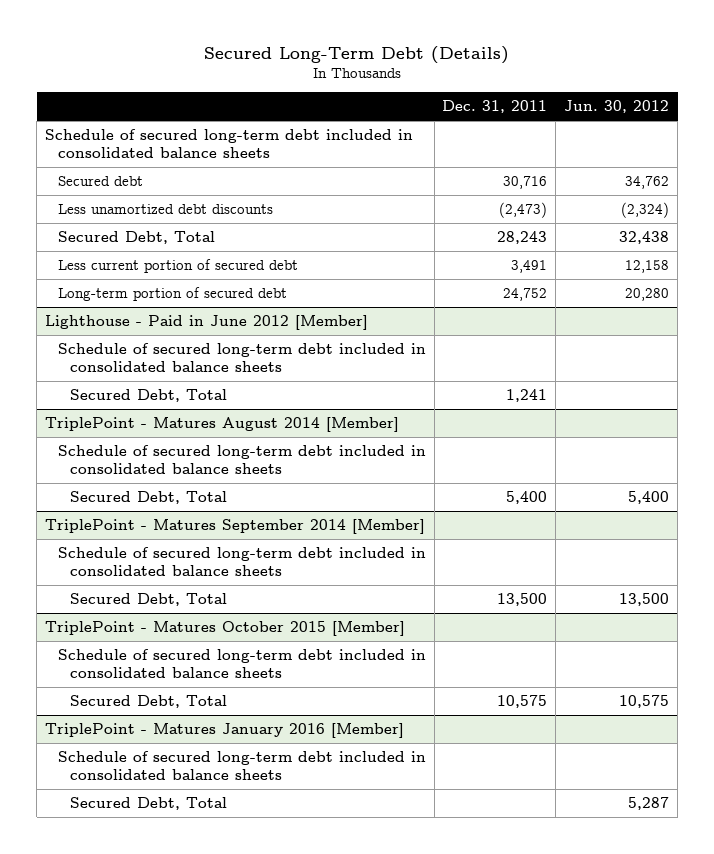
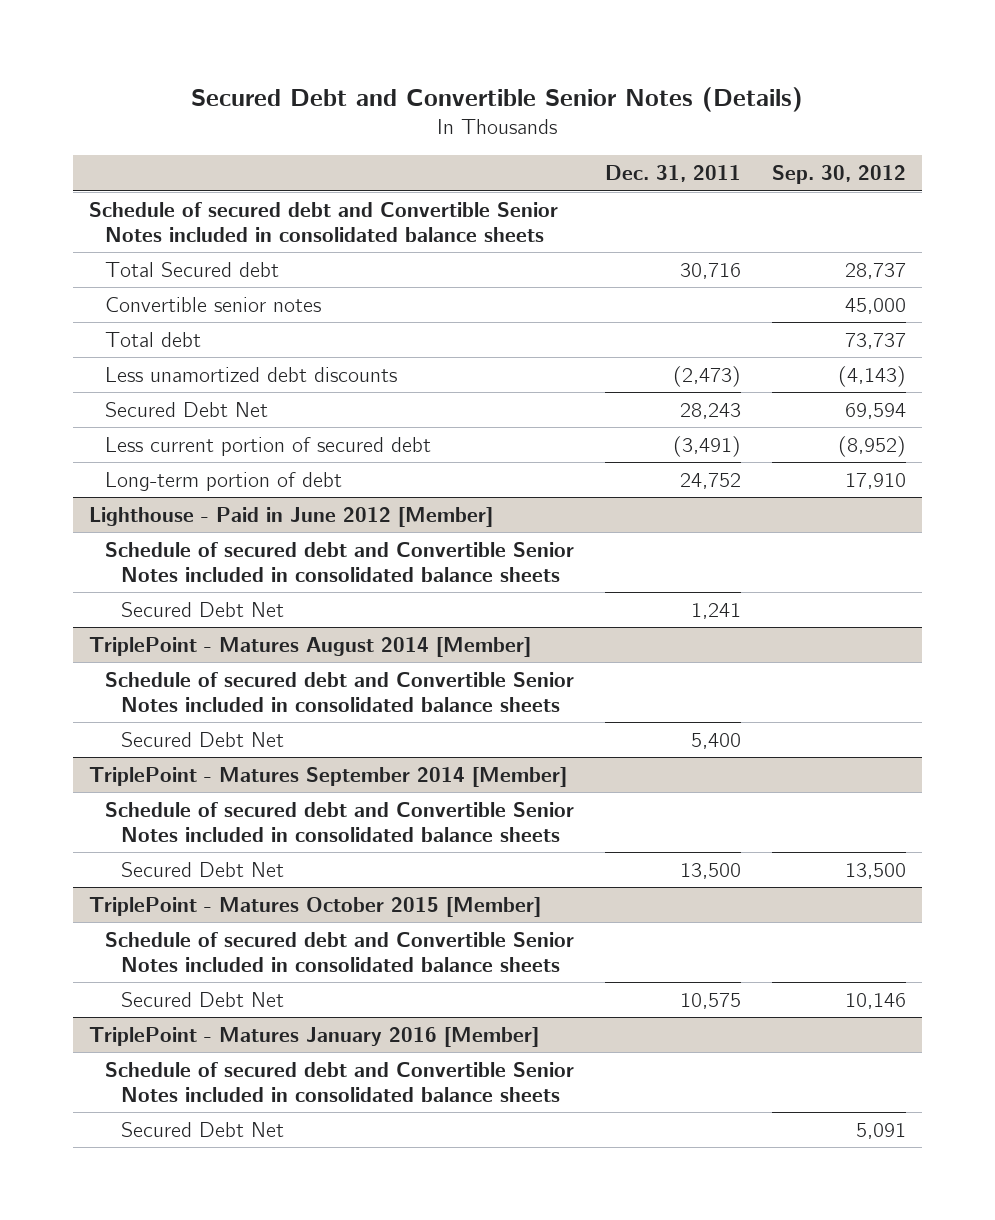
- Secured Long-Term Debt (Details)
+ Secured Debt and Convertible Senior Notes (Details)
- | Dec. 31, 2011 | Jun. 30, 2012
+ | Dec. 31, 2011 | Sep. 30, 2012
- Schedule of secured long-term debt included in consolidated balance sheets
- Secured debt | 30,716 | 34,762
+ Schedule of secured debt and Convertible Senior Notes included in consolidated balance sheets
+ Total Secured debt | 30,716 | 28,737
+ Convertible senior notes | | 45,000
+ Total debt | | 73,737
- Secured Debt, Total | 28,243 | 32,438
- Less current portion of secured debt | 3,491 | 12,158
- Long-term portion of secured debt | 24,752 | 20,280
+ Secured Debt Net | 28,243 | 69,594
+ Less current portion of secured debt | (3,491) | (8,952)
+ Long-term portion of debt | 24,752 | 17,910
@ Lighthouse - Paid in June 2012 [Member]
- Schedule of secured long-term debt included in consolidated balance sheets
- Secured Debt, Total | 1,241 |
+ Schedule of secured debt and Convertible Senior Notes included in consolidated balance sheets
+ Secured Debt Net | 1,241 |
@ TriplePoint - Matures August 2014 [Member]
- Schedule of secured long-term debt included in consolidated balance sheets
- Secured Debt, Total | 5,400 | 5,400
+ Schedule of secured debt and Convertible Senior Notes included in consolidated balance sheets
+ Secured Debt Net | 5,400 |
@ TriplePoint - Matures September 2014 [Member]
- Schedule of secured long-term debt included in consolidated balance sheets
- Secured Debt, Total | 13,500 | 13,500
+ Schedule of secured debt and Convertible Senior Notes included in consolidated balance sheets
+ Secured Debt Net | 13,500 | 13,500
@ TriplePoint - Matures October 2015 [Member]
- Schedule of secured long-term debt included in consolidated balance sheets
- Secured Debt, Total | 10,575 | 10,575
+ Schedule of secured debt and Convertible Senior Notes included in consolidated balance sheets
+ Secured Debt Net | 10,575 | 10,146
@ TriplePoint - Matures January 2016 [Member]
- Schedule of secured long-term debt included in consolidated balance sheets
- Secured Debt, Total | | 5,287
+ Schedule of secured debt and Convertible Senior Notes included in consolidated balance sheets
+ Secured Debt Net | | 5,091

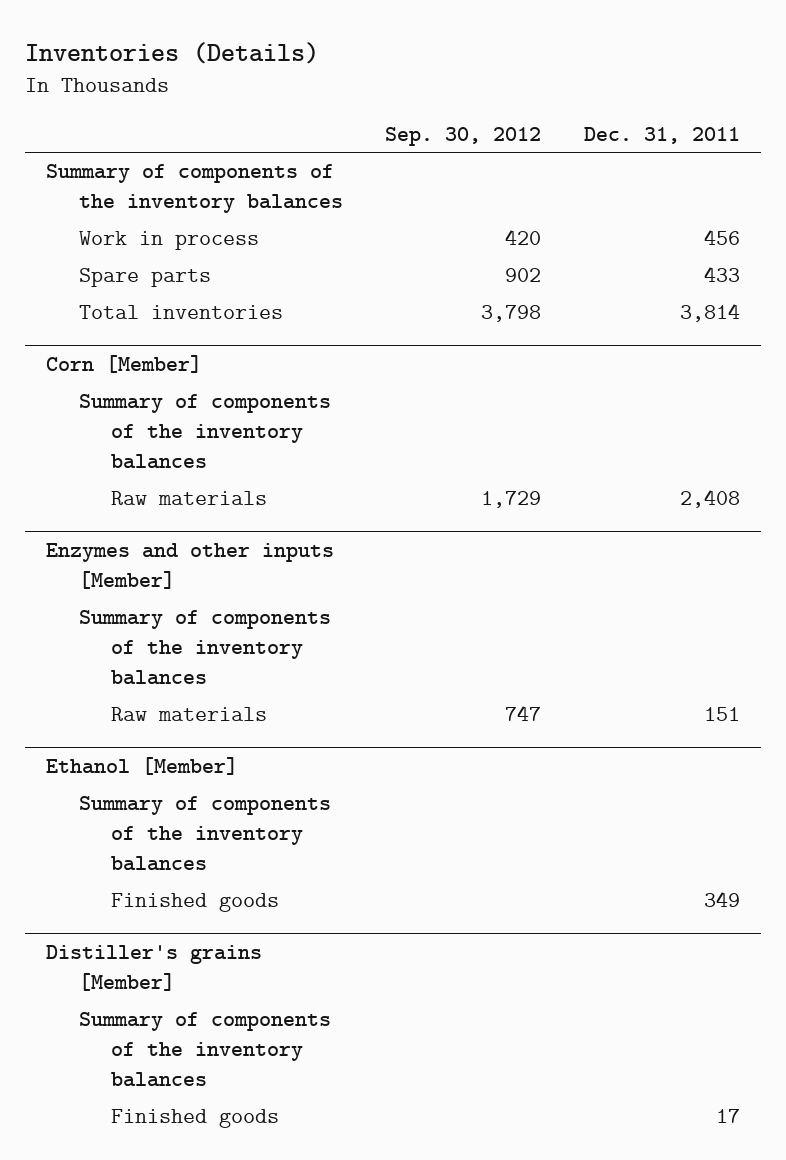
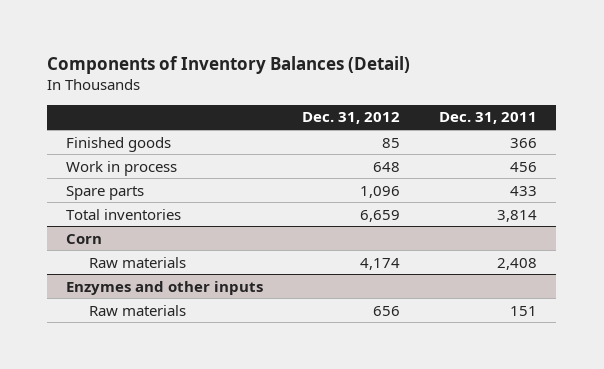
- Inventories (Details)
+ Components of Inventory Balances (Detail)
- | Sep. 30, 2012 | Dec. 31, 2011
+ | Dec. 31, 2012 | Dec. 31, 2011
- Summary of components of the inventory balances
+ Finished goods | 85 | 366
- Corn [Member]
- Summary of components of the inventory balances
+ Corn
- Enzymes and other inputs [Member]
- Summary of components of the inventory balances
+ Enzymes and other inputs
- Ethanol [Member]
- Summary of components of the inventory balances
- Finished goods | | 349
- Distiller's grains [Member]
- Summary of components of the inventory balances
- Finished goods | | 17

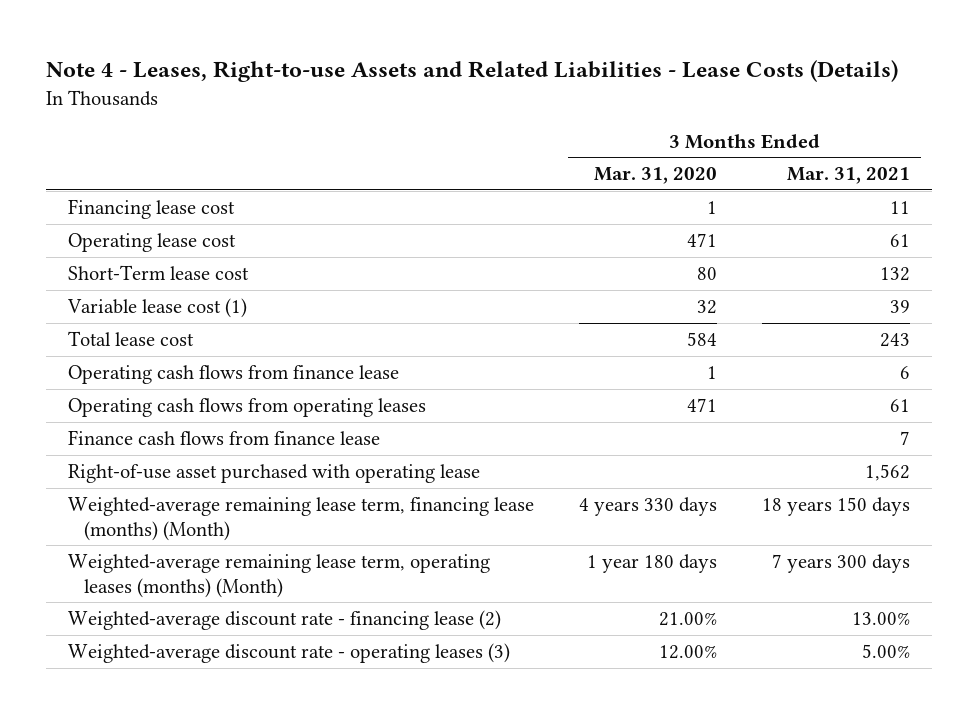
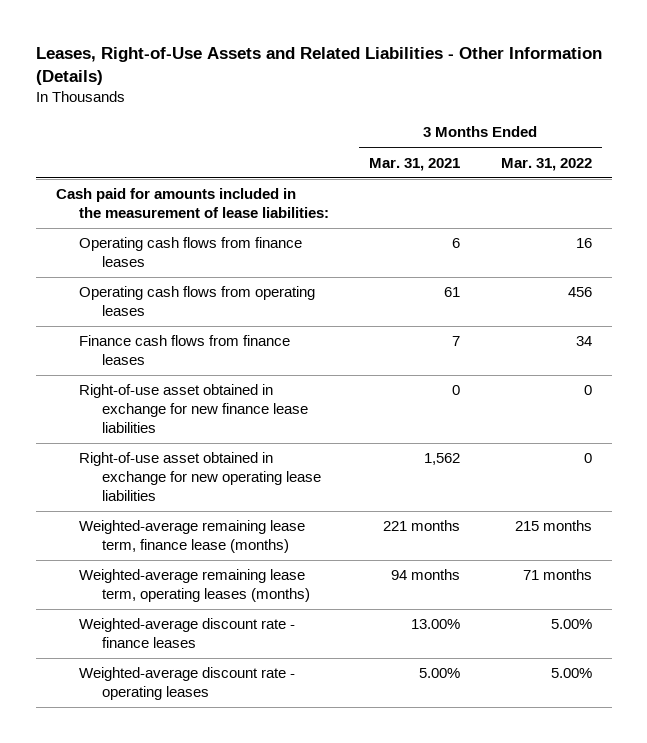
- Note 4 - Leases, Right-to-use Assets and Related Liabilities - Lease Costs (Details)
+ Leases, Right-of-Use Assets and Related Liabilities - Other Information (Details)
- | 3 Months Ended Mar. 31, 2020 | 3 Months Ended Mar. 31, 2021
+ | 3 Months Ended Mar. 31, 2021 | 3 Months Ended Mar. 31, 2022
- Financing lease cost | 1 | 11
- Operating lease cost | 471 | 61
- Short-Term lease cost | 80 | 132
- Variable lease cost (1) | 32 | 39
- Total lease cost | 584 | 243
- Operating cash flows from finance lease | 1 | 6
+ Cash paid for amounts included in the measurement of lease liabilities:
+ Operating cash flows from finance leases | 6 | 16
- Finance cash flows from finance lease | | 7
- Right-of-use asset purchased with operating lease | | 1,562
- Weighted-average remaining lease term, financing lease (months) (Month) | 4 years 330 days | 18 years 150 days
- Weighted-average remaining lease term, operating leases (months) (Month) | 1 year 180 days | 7 years 300 days
- Weighted-average discount rate - financing lease (2) | 21.00% | 13.00%
- Weighted-average discount rate - operating leases (3) | 12.00% | 5.00%
+ Finance cash flows from finance leases | 7 | 34
+ Right-of-use asset obtained in exchange for new finance lease liabilities | 0 | 0
+ Right-of-use asset obtained in exchange for new operating lease liabilities | 1,562 | 0
+ Weighted-average remaining lease term, finance lease (months) | 221 months | 215 months
+ Weighted-average remaining lease term, operating leases (months) | 94 months | 71 months
+ Weighted-average discount rate - finance leases | 13.00% | 5.00%
+ Weighted-average discount rate - operating leases | 5.00% | 5.00%

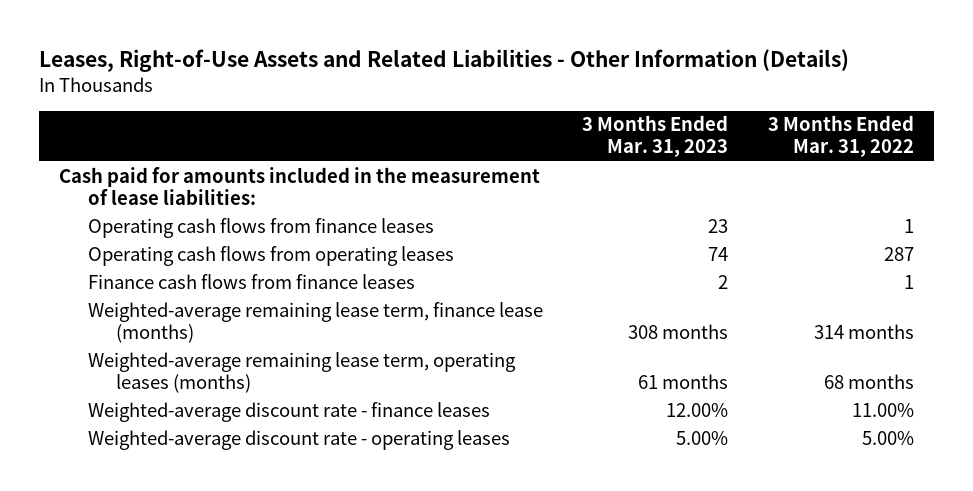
- | 3 Months Ended Mar. 31, 2021 | 3 Months Ended Mar. 31, 2022
+ | 3 Months Ended Mar. 31, 2023 | 3 Months Ended Mar. 31, 2022
- Operating cash flows from finance leases | 6 | 16
- Operating cash flows from operating leases | 61 | 456
- Finance cash flows from finance leases | 7 | 34
- Right-of-use asset obtained in exchange for new finance lease liabilities | 0 | 0
- Right-of-use asset obtained in exchange for new operating lease liabilities | 1,562 | 0
- Weighted-average remaining lease term, finance lease (months) | 221 months | 215 months
- Weighted-average remaining lease term, operating leases (months) | 94 months | 71 months
- Weighted-average discount rate - finance leases | 13.00% | 5.00%
+ Operating cash flows from finance leases | 23 | 1
+ Operating cash flows from operating leases | 74 | 287
+ Finance cash flows from finance leases | 2 | 1
+ Weighted-average remaining lease term, finance lease (months) | 308 months | 314 months
+ Weighted-average remaining lease term, operating leases (months) | 61 months | 68 months
+ Weighted-average discount rate - finance leases | 12.00% | 11.00%

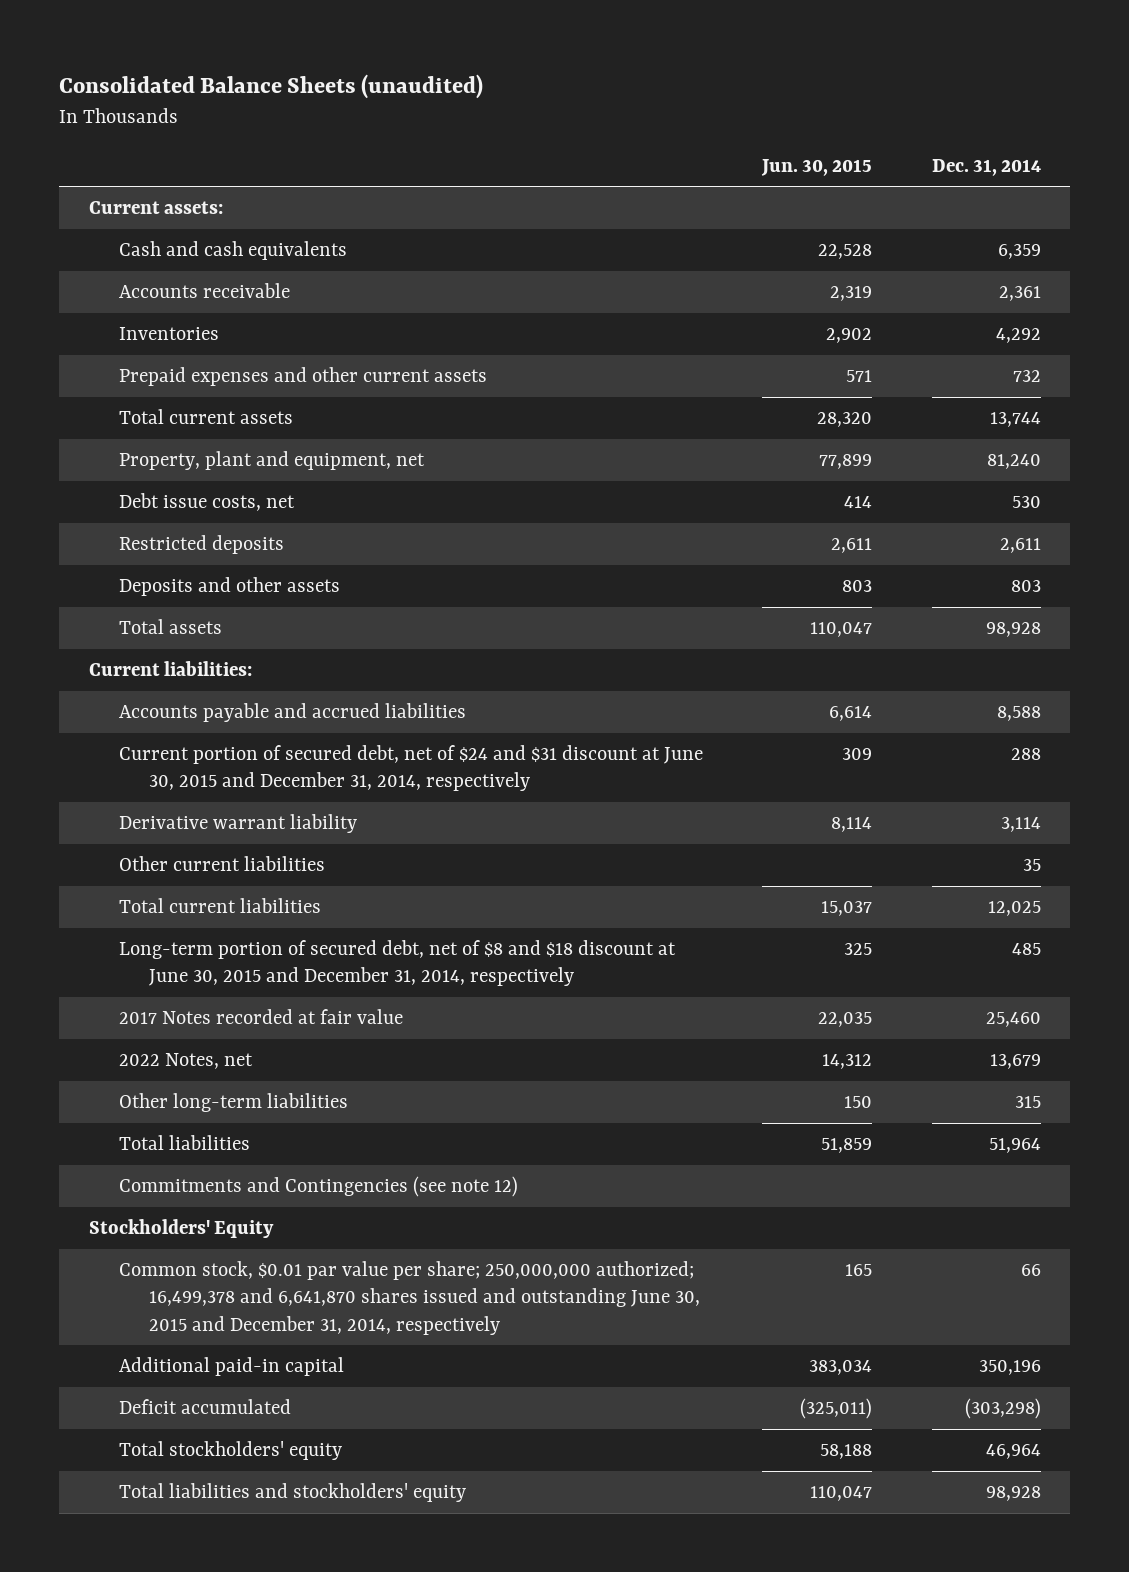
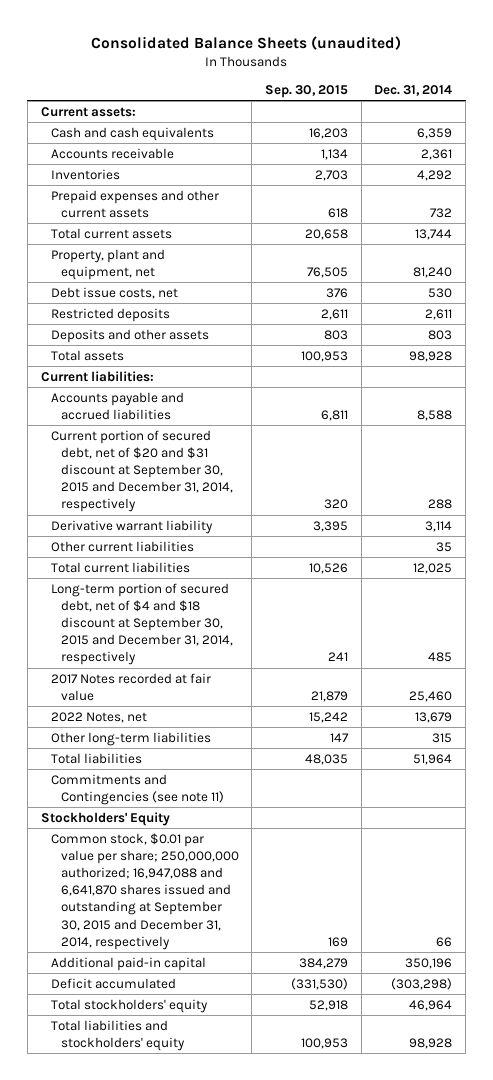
- | Jun. 30, 2015 | Dec. 31, 2014
+ | Sep. 30, 2015 | Dec. 31, 2014
- Current portion of secured debt, net of $24 and $31 discount at June 30, 2015 and December 31, 2014, respectively | 309 | 288
+ Current portion of secured debt, net of $20 and $31 discount at September 30, 2015 and December 31, 2014, respectively | 320 | 288
- Long-term portion of secured debt, net of $8 and $18 discount at June 30, 2015 and December 31, 2014, respectively | 325 | 485
+ Long-term portion of secured debt, net of $4 and $18 discount at September 30, 2015 and December 31, 2014, respectively | 241 | 485
- Commitments and Contingencies (see note 12)
+ Commitments and Contingencies (see note 11)
- Common stock, $0.01 par value per share; 250,000,000 authorized; 16,499,378 and 6,641,870 shares issued and outstanding June 30, 2015 and December 31, 2014, respectively | 165 | 66
+ Common stock, $0.01 par value per share; 250,000,000 authorized; 16,947,088 and 6,641,870 shares issued and outstanding at September 30, 2015 and December 31, 2014, respectively | 169 | 66

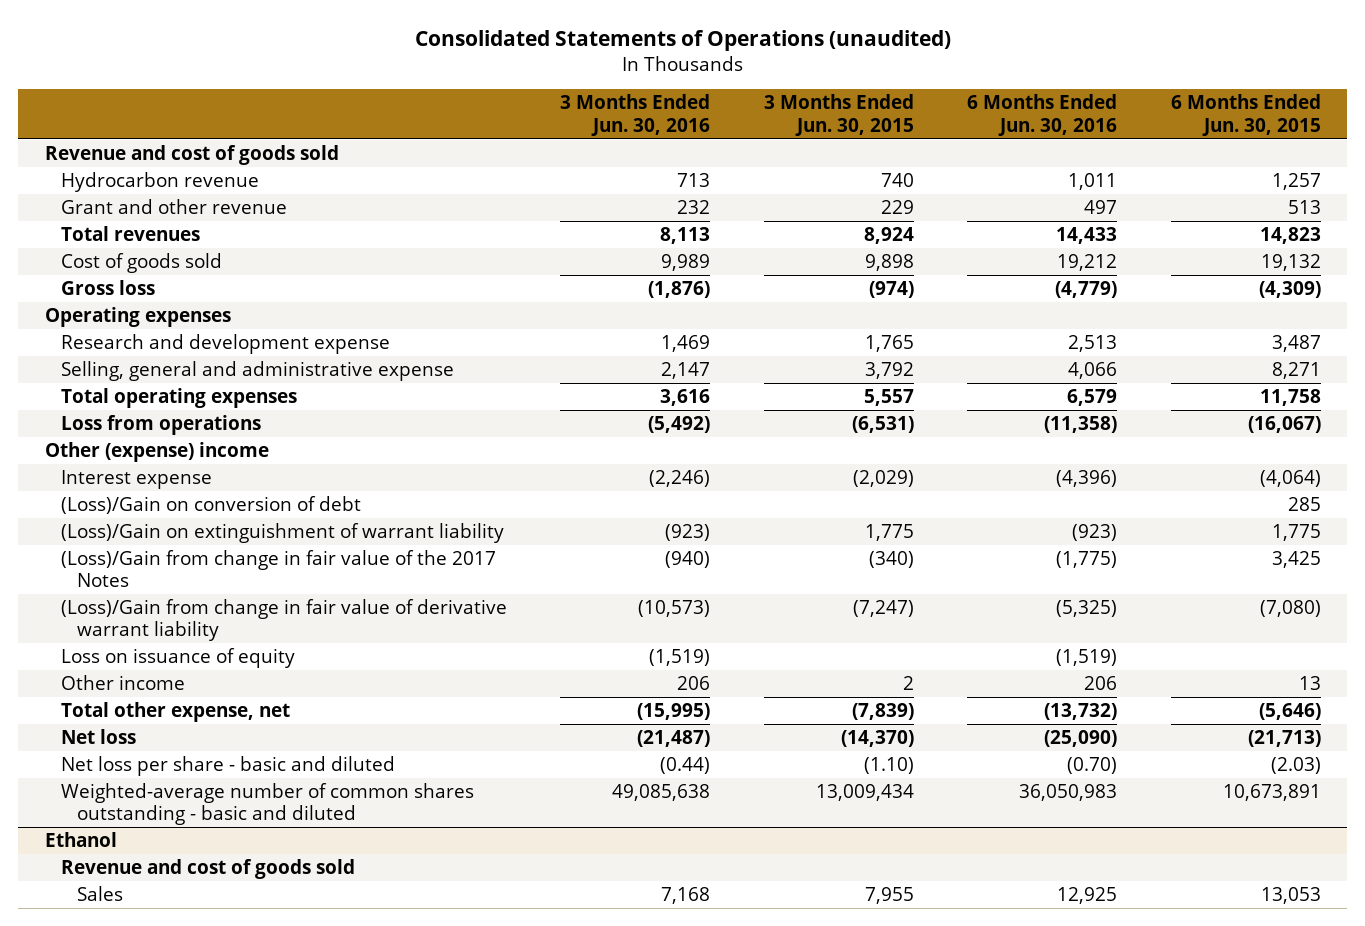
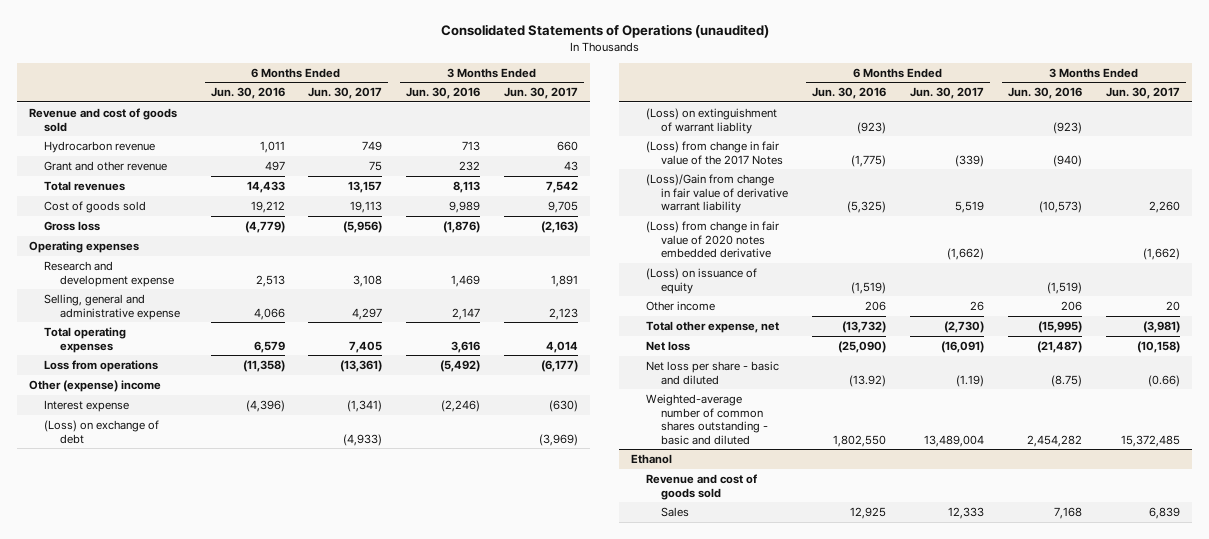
- | 3 Months Ended Jun. 30, 2016 | 3 Months Ended Jun. 30, 2015 | 6 Months Ended Jun. 30, 2016 | 6 Months Ended Jun. 30, 2015
+ | 6 Months Ended Jun. 30, 2016 | 6 Months Ended Jun. 30, 2017 | 3 Months Ended Jun. 30, 2016 | 3 Months Ended Jun. 30, 2017
- (Loss)/Gain on conversion of debt | | | | 285
- (Loss)/Gain on extinguishment of warrant liability | (923) | 1,775 | (923) | 1,775
- (Loss)/Gain from change in fair value of the 2017 Notes | (940) | (340) | (1,775) | 3,425
+ (Loss) on exchange of debt | | (4,933) | | (3,969)
+ (Loss) on extinguishment of warrant liablity | (923) | | (923) |
+ (Loss) from change in fair value of the 2017 Notes | (1,775) | (339) | (940) |
- Loss on issuance of equity | (1,519) | | (1,519) |
+ (Loss) from change in fair value of 2020 notes embedded derivative | | (1,662) | | (1,662)
+ (Loss) on issuance of equity | (1,519) | | (1,519) |
- Net loss per share - basic and diluted | (0.44) | (1.10) | (0.70) | (2.03)
- Weighted-average number of common shares outstanding - basic and diluted | 49,085,638 | 13,009,434 | 36,050,983 | 10,673,891
+ Net loss per share - basic and diluted | (13.92) | (1.19) | (8.75) | (0.66)
+ Weighted-average number of common shares outstanding - basic and diluted | 1,802,550 | 13,489,004 | 2,454,282 | 15,372,485

